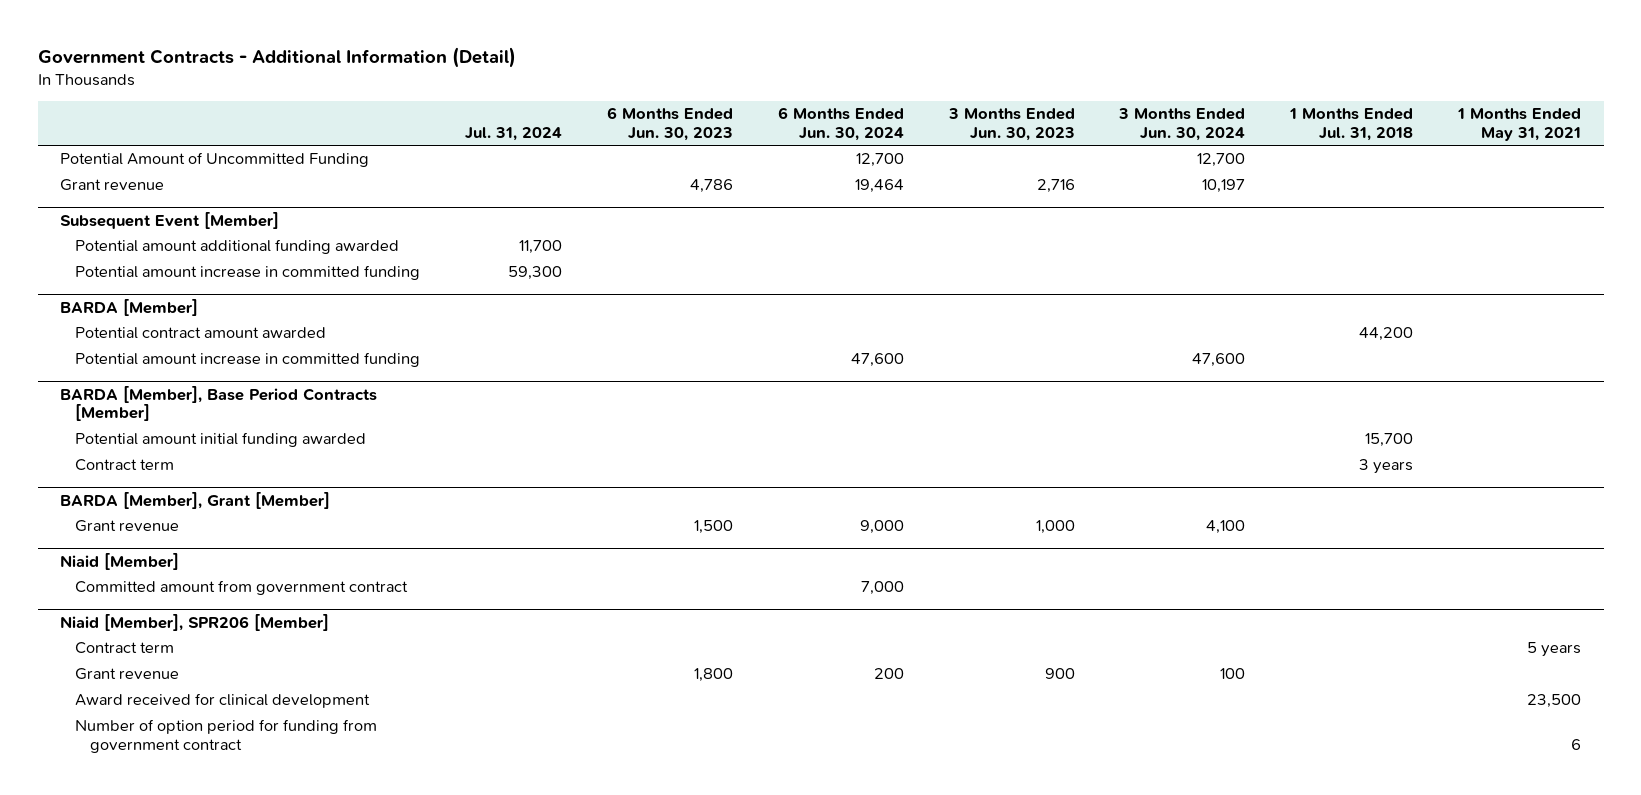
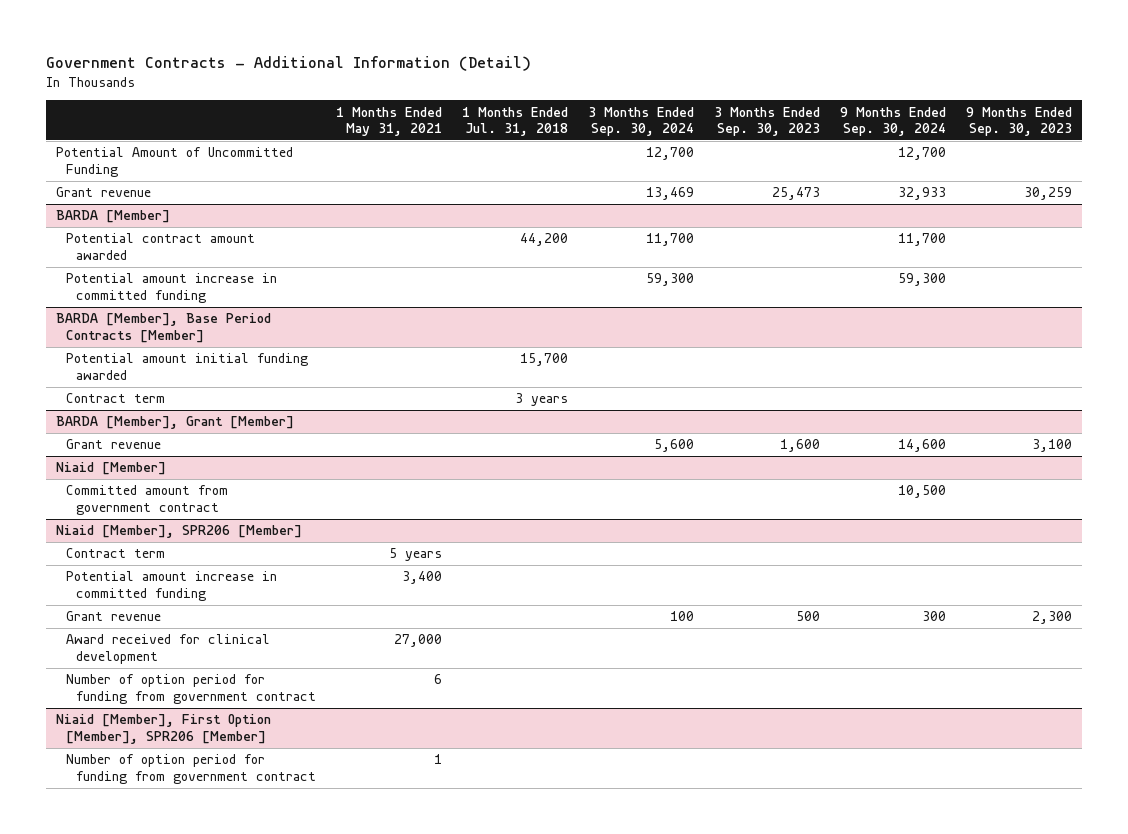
- | Jul. 31, 2024 | 6 Months Ended Jun. 30, 2023 | 6 Months Ended Jun. 30, 2024 | 3 Months Ended Jun. 30, 2023 | 3 Months Ended Jun. 30, 2024 | 1 Months Ended Jul. 31, 2018 | 1 Months Ended May 31, 2021
+ | 1 Months Ended May 31, 2021 | 1 Months Ended Jul. 31, 2018 | 3 Months Ended Sep. 30, 2024 | 3 Months Ended Sep. 30, 2023 | 9 Months Ended Sep. 30, 2024 | 9 Months Ended Sep. 30, 2023
- Subsequent Event [Member]
- Potential amount additional funding awarded | 11,700 | | | | | |
- Potential amount increase in committed funding | 59,300 | | | | | |
@ Niaid [Member], SPR206 [Member]
+ Potential amount increase in committed funding | 3,400 | | | | |
- Award received for clinical development | | | | | | | 23,500
+ Award received for clinical development | 27,000 | | | | |
+ Niaid [Member], First Option [Member], SPR206 [Member]
+ Number of option period for funding from government contract | 1 | | | | |

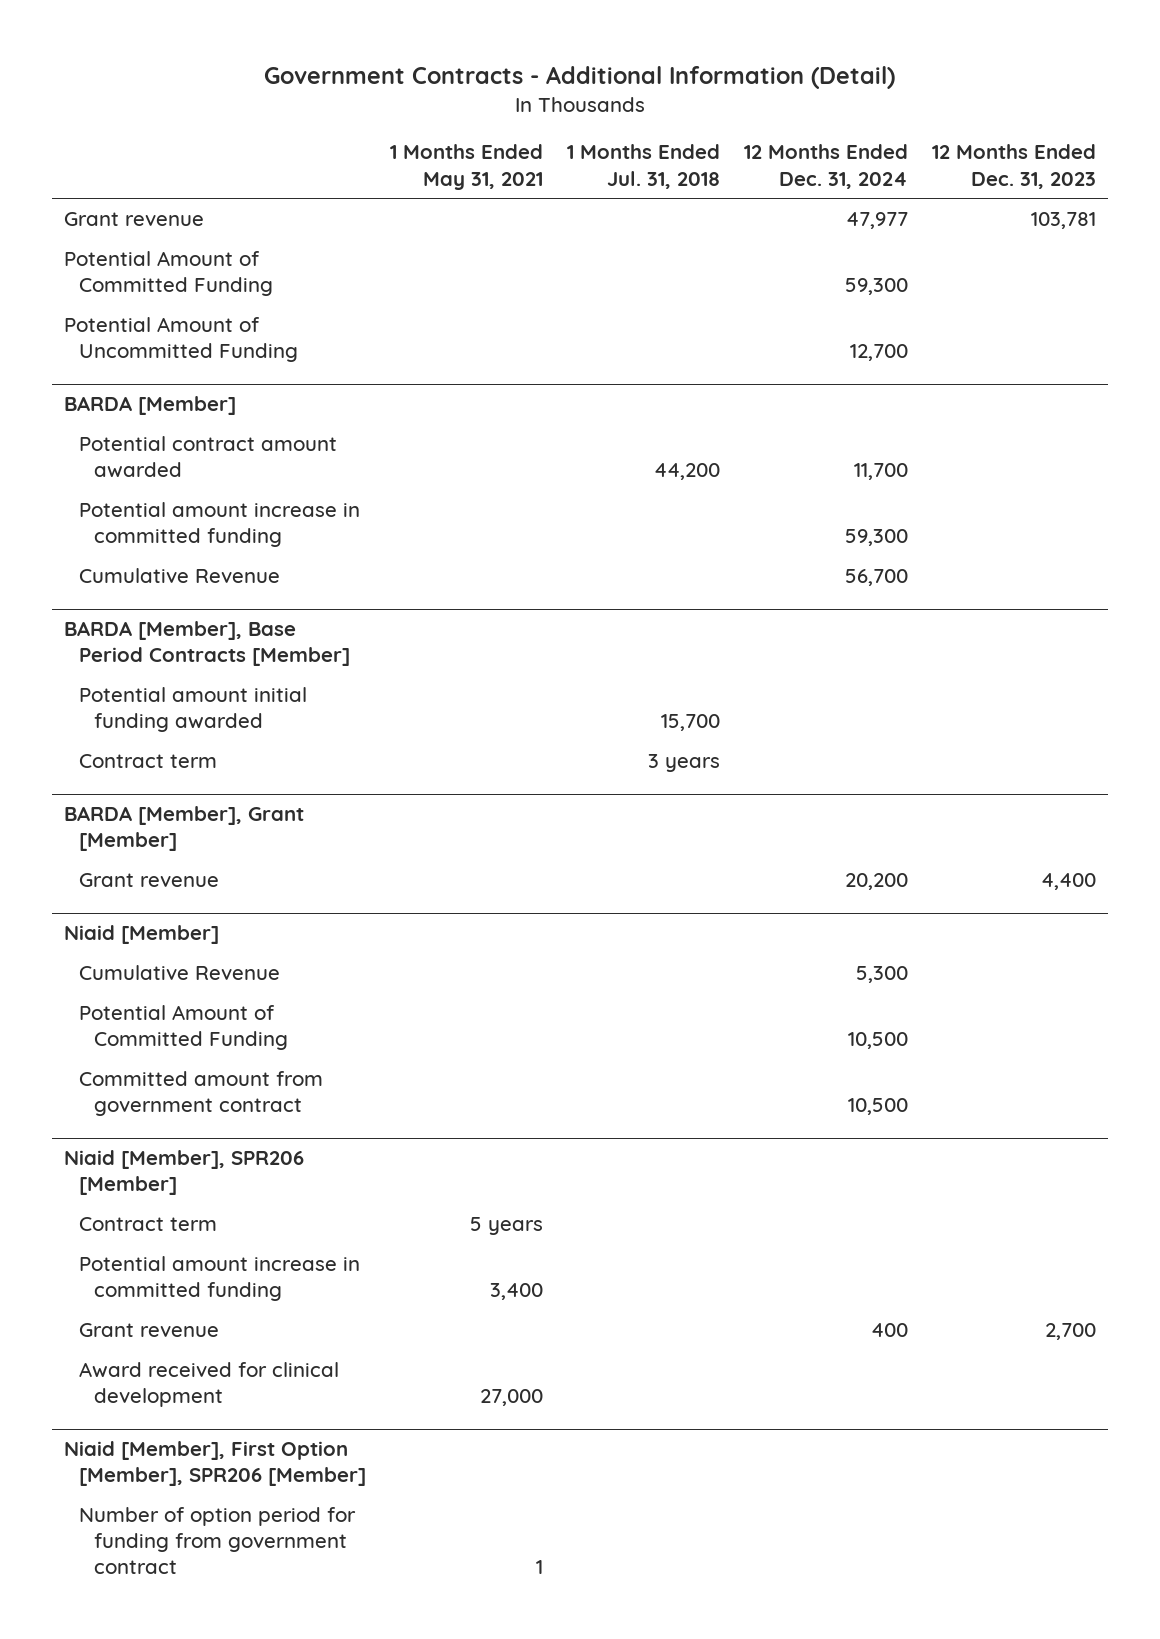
- | 1 Months Ended May 31, 2021 | 1 Months Ended Jul. 31, 2018 | 3 Months Ended Sep. 30, 2024 | 3 Months Ended Sep. 30, 2023 | 9 Months Ended Sep. 30, 2024 | 9 Months Ended Sep. 30, 2023
+ | 1 Months Ended May 31, 2021 | 1 Months Ended Jul. 31, 2018 | 12 Months Ended Dec. 31, 2024 | 12 Months Ended Dec. 31, 2023
+ Potential Amount of Committed Funding | | | 59,300 |
moved down: Potential Amount of Uncommitted Funding | | | 12,700 |
@ BARDA [Member]
+ Cumulative Revenue | | | 56,700 |
@ Niaid [Member]
+ Cumulative Revenue | | | 5,300 |
+ Potential Amount of Committed Funding | | | 10,500 |
@ Niaid [Member], SPR206 [Member]
- Number of option period for funding from government contract | 6 | | | | |

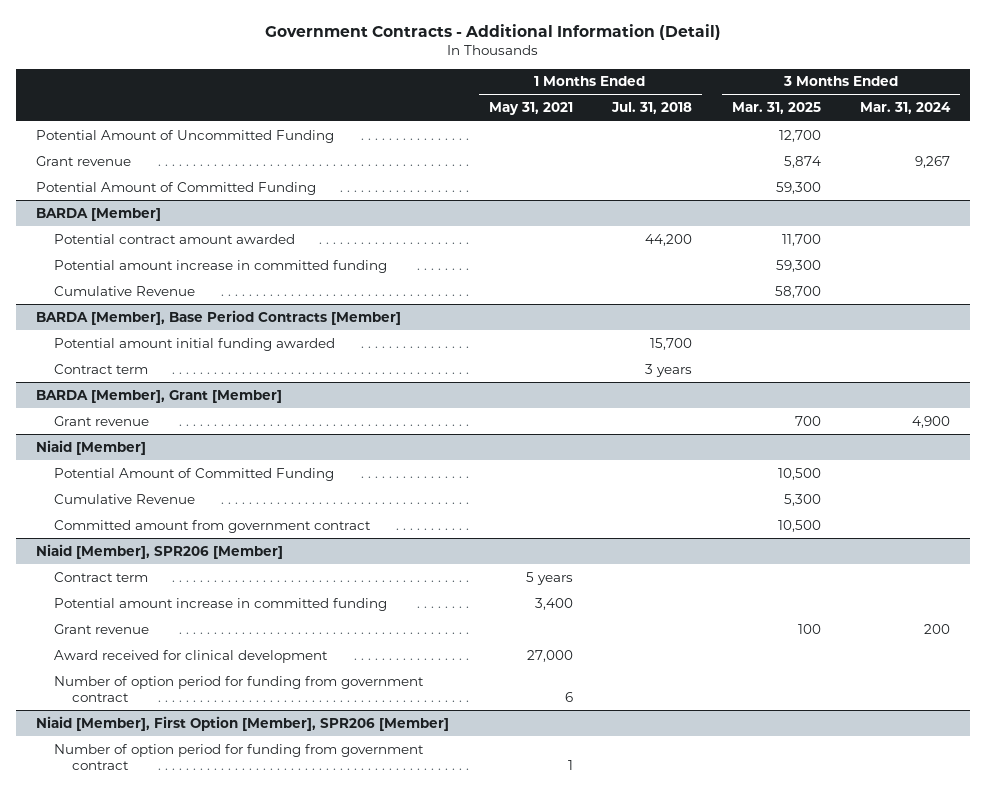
- | 1 Months Ended May 31, 2021 | 1 Months Ended Jul. 31, 2018 | 12 Months Ended Dec. 31, 2024 | 12 Months Ended Dec. 31, 2023
+ | 1 Months Ended May 31, 2021 | 1 Months Ended Jul. 31, 2018 | 3 Months Ended Mar. 31, 2025 | 3 Months Ended Mar. 31, 2024
moved up: Potential Amount of Uncommitted Funding | | | 12,700 |
@ Niaid [Member]
moved down: Cumulative Revenue | | | 5,300 |
@ Niaid [Member], SPR206 [Member]
+ Number of option period for funding from government contract | 6 | | |

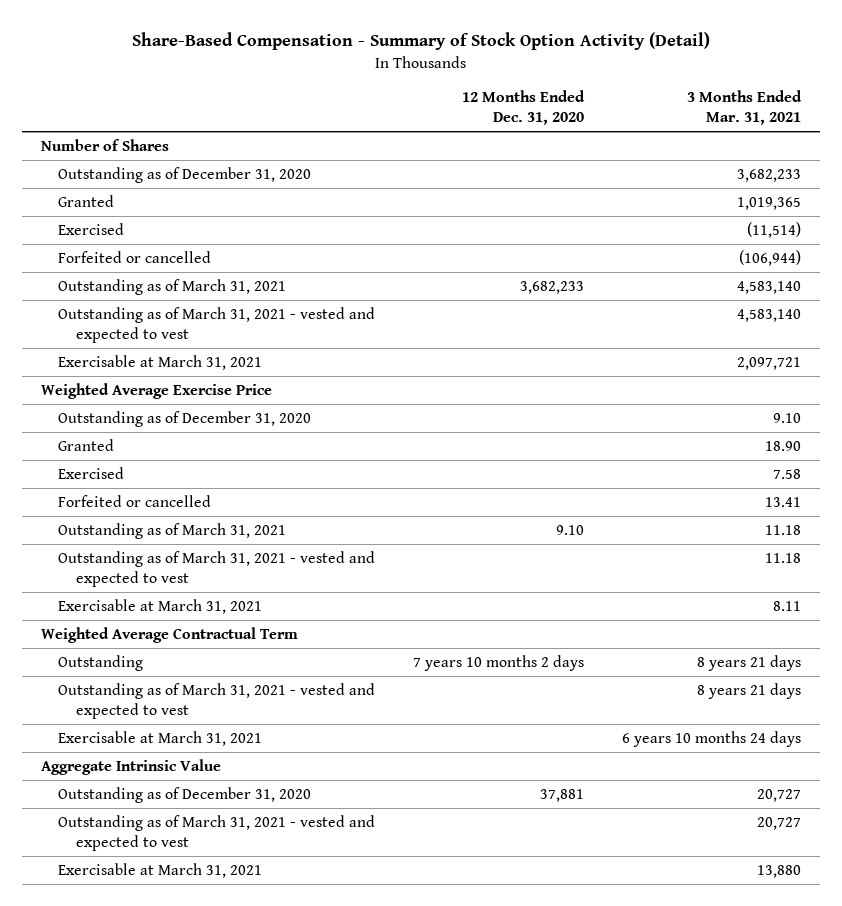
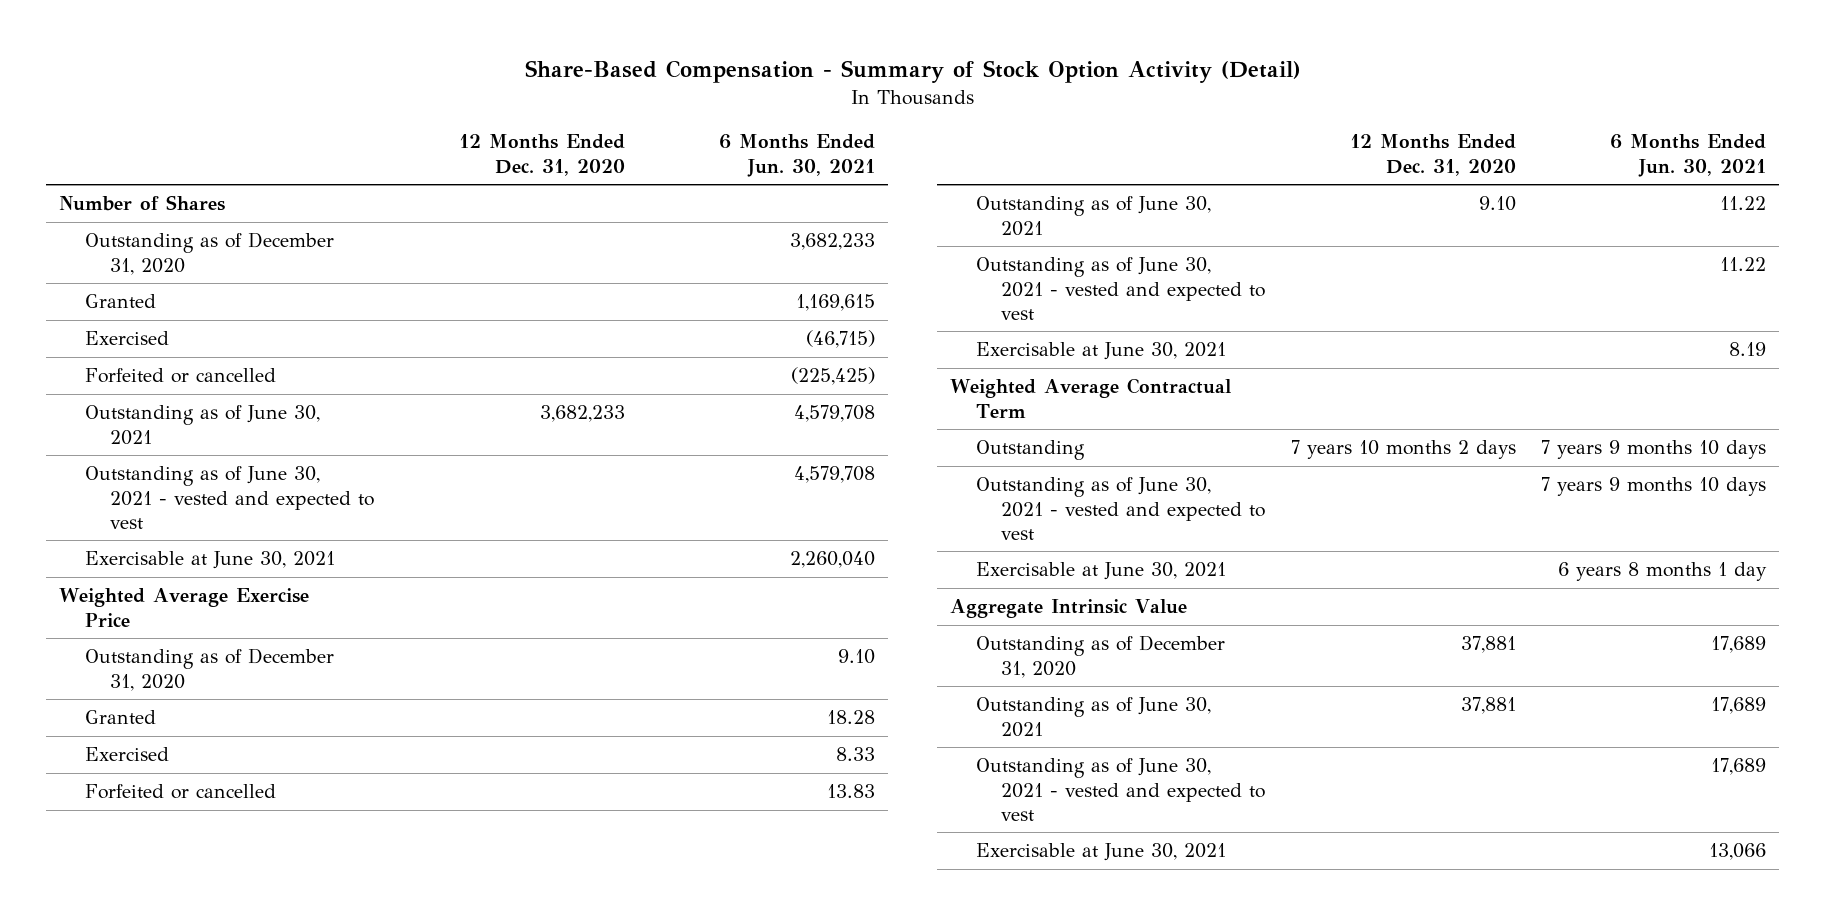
- | 12 Months Ended Dec. 31, 2020 | 3 Months Ended Mar. 31, 2021
+ | 12 Months Ended Dec. 31, 2020 | 6 Months Ended Jun. 30, 2021
- Outstanding as of March 31, 2021 | 3,682,233 | 4,583,140
- Outstanding as of March 31, 2021 - vested and expected to vest | | 4,583,140
- Exercisable at March 31, 2021 | | 2,097,721
+ Outstanding as of June 30, 2021 | 3,682,233 | 4,579,708
+ Outstanding as of June 30, 2021 - vested and expected to vest | | 4,579,708
+ Exercisable at June 30, 2021 | | 2,260,040
- Outstanding as of March 31, 2021 | 9.10 | 11.18
- Outstanding as of March 31, 2021 - vested and expected to vest | | 11.18
- Exercisable at March 31, 2021 | | 8.11
+ Outstanding as of June 30, 2021 | 9.10 | 11.22
+ Outstanding as of June 30, 2021 - vested and expected to vest | | 11.22
+ Exercisable at June 30, 2021 | | 8.19
- Outstanding as of March 31, 2021 - vested and expected to vest | | 8 years 21 days
- Exercisable at March 31, 2021 | | 6 years 10 months 24 days
+ Outstanding as of June 30, 2021 - vested and expected to vest | | 7 years 9 months 10 days
+ Exercisable at June 30, 2021 | | 6 years 8 months 1 day
- Outstanding as of March 31, 2021 - vested and expected to vest | | 20,727
- Exercisable at March 31, 2021 | | 13,880
+ Outstanding as of June 30, 2021 | 37,881 | 17,689
+ Outstanding as of June 30, 2021 - vested and expected to vest | | 17,689
+ Exercisable at June 30, 2021 | | 13,066

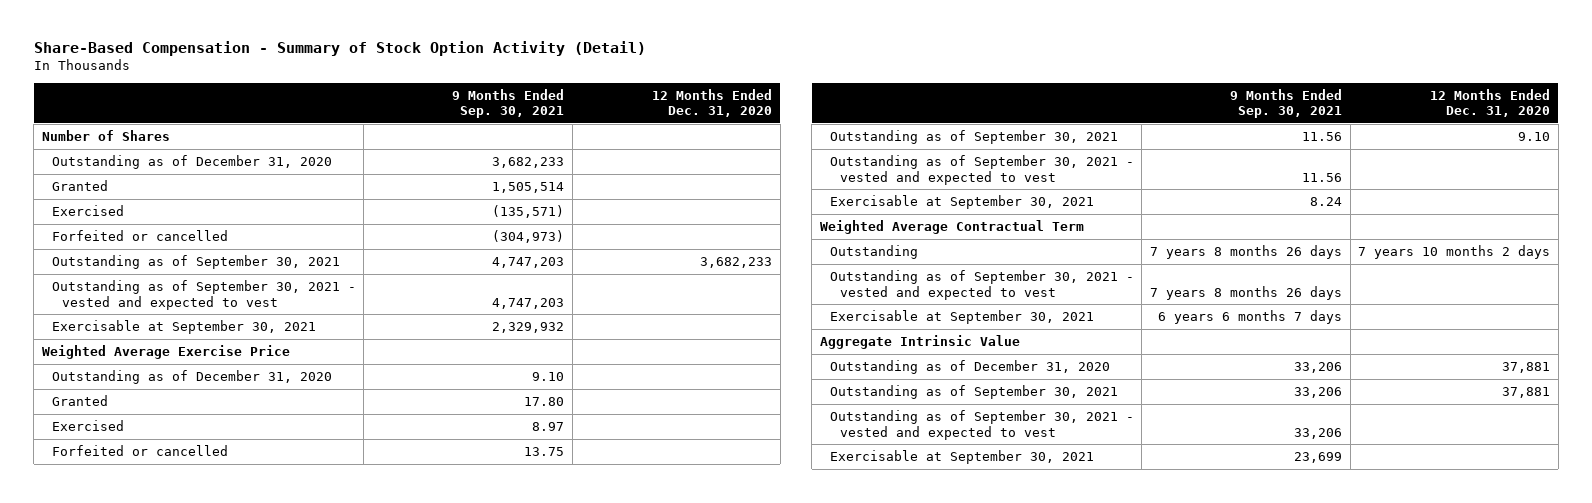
- | 12 Months Ended Dec. 31, 2020 | 6 Months Ended Jun. 30, 2021
+ | 9 Months Ended Sep. 30, 2021 | 12 Months Ended Dec. 31, 2020
- Outstanding as of June 30, 2021 | 3,682,233 | 4,579,708
- Outstanding as of June 30, 2021 - vested and expected to vest | | 4,579,708
- Exercisable at June 30, 2021 | | 2,260,040
+ Outstanding as of September 30, 2021 | 4,747,203 | 3,682,233
+ Outstanding as of September 30, 2021 - vested and expected to vest | 4,747,203 |
+ Exercisable at September 30, 2021 | 2,329,932 |
- Outstanding as of June 30, 2021 | 9.10 | 11.22
- Outstanding as of June 30, 2021 - vested and expected to vest | | 11.22
- Exercisable at June 30, 2021 | | 8.19
+ Outstanding as of September 30, 2021 | 11.56 | 9.10
+ Outstanding as of September 30, 2021 - vested and expected to vest | 11.56 |
+ Exercisable at September 30, 2021 | 8.24 |
- Outstanding as of June 30, 2021 - vested and expected to vest | | 7 years 9 months 10 days
- Exercisable at June 30, 2021 | | 6 years 8 months 1 day
+ Outstanding as of September 30, 2021 - vested and expected to vest | 7 years 8 months 26 days |
+ Exercisable at September 30, 2021 | 6 years 6 months 7 days |
- Outstanding as of June 30, 2021 | 37,881 | 17,689
- Outstanding as of June 30, 2021 - vested and expected to vest | | 17,689
- Exercisable at June 30, 2021 | | 13,066
+ Outstanding as of September 30, 2021 | 33,206 | 37,881
+ Outstanding as of September 30, 2021 - vested and expected to vest | 33,206 |
+ Exercisable at September 30, 2021 | 23,699 |

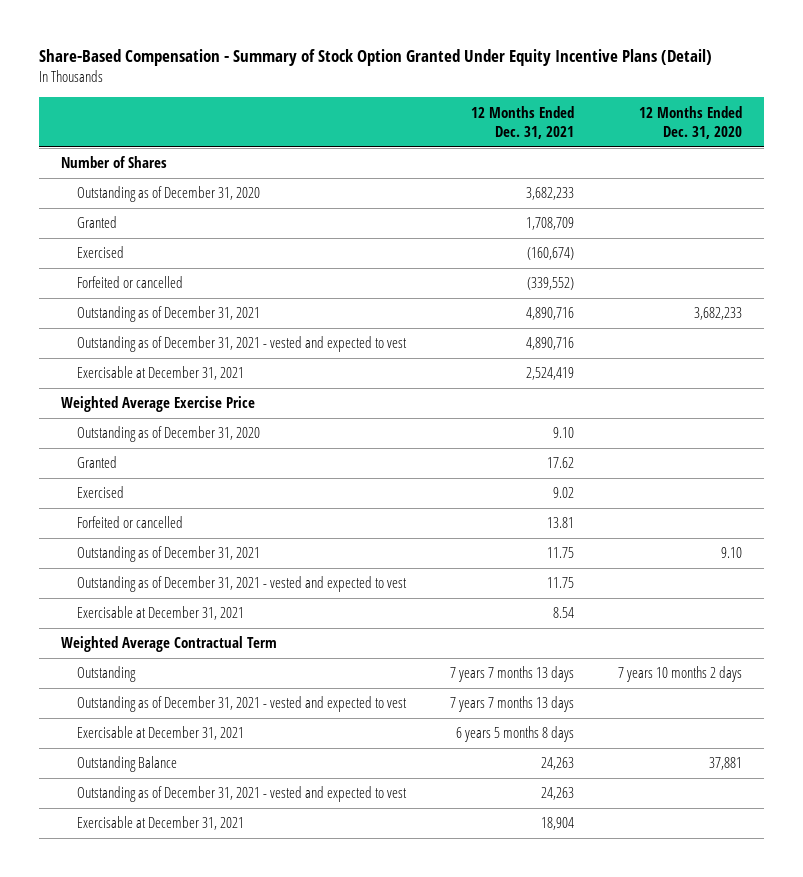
- Share-Based Compensation - Summary of Stock Option Activity (Detail)
+ Share-Based Compensation - Summary of Stock Option Granted Under Equity Incentive Plans (Detail)
- | 9 Months Ended Sep. 30, 2021 | 12 Months Ended Dec. 31, 2020
+ | 12 Months Ended Dec. 31, 2021 | 12 Months Ended Dec. 31, 2020
- Outstanding as of September 30, 2021 | 4,747,203 | 3,682,233
- Outstanding as of September 30, 2021 - vested and expected to vest | 4,747,203 |
- Exercisable at September 30, 2021 | 2,329,932 |
+ Outstanding as of December 31, 2021 | 4,890,716 | 3,682,233
+ Outstanding as of December 31, 2021 - vested and expected to vest | 4,890,716 |
+ Exercisable at December 31, 2021 | 2,524,419 |
- Outstanding as of September 30, 2021 | 11.56 | 9.10
- Outstanding as of September 30, 2021 - vested and expected to vest | 11.56 |
- Exercisable at September 30, 2021 | 8.24 |
+ Outstanding as of December 31, 2021 | 11.75 | 9.10
+ Outstanding as of December 31, 2021 - vested and expected to vest | 11.75 |
+ Exercisable at December 31, 2021 | 8.54 |
- Outstanding as of September 30, 2021 - vested and expected to vest | 7 years 8 months 26 days |
- Exercisable at September 30, 2021 | 6 years 6 months 7 days |
- Aggregate Intrinsic Value
- Outstanding as of December 31, 2020 | 33,206 | 37,881
- Outstanding as of September 30, 2021 | 33,206 | 37,881
- Outstanding as of September 30, 2021 - vested and expected to vest | 33,206 |
- Exercisable at September 30, 2021 | 23,699 |
+ Outstanding as of December 31, 2021 - vested and expected to vest | 7 years 7 months 13 days |
+ Exercisable at December 31, 2021 | 6 years 5 months 8 days |
+ Outstanding Balance | 24,263 | 37,881
+ Outstanding as of December 31, 2021 - vested and expected to vest | 24,263 |
+ Exercisable at December 31, 2021 | 18,904 |

